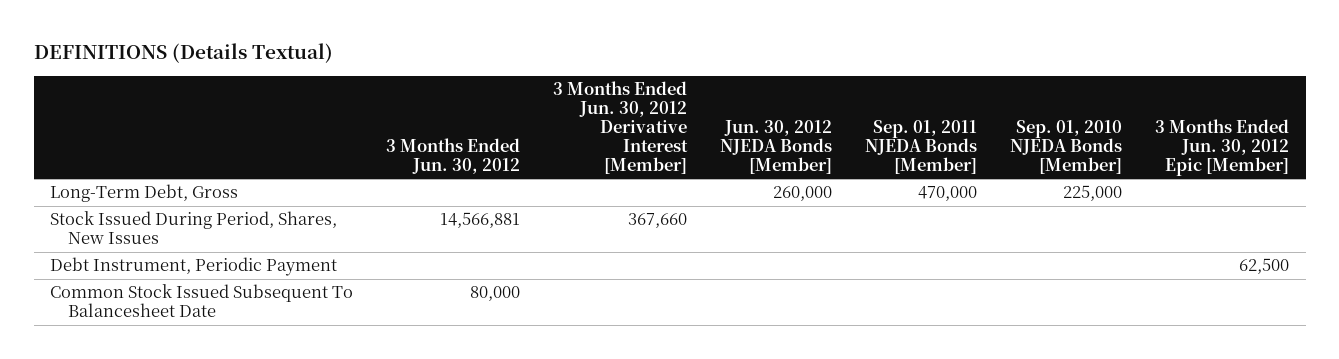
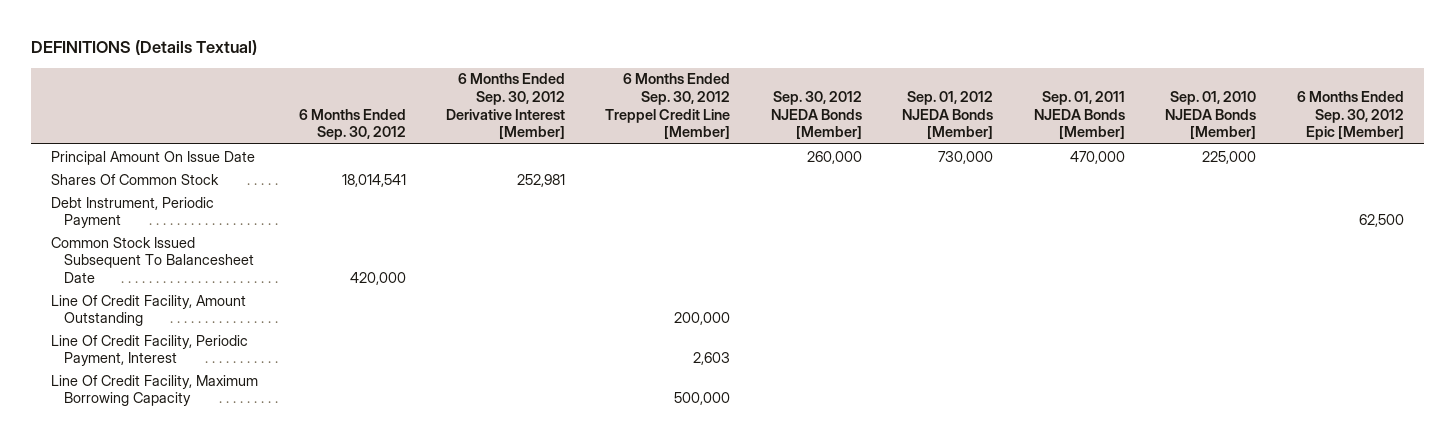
- | 3 Months Ended Jun. 30, 2012 | 3 Months Ended Jun. 30, 2012 Derivative Interest [Member] | Jun. 30, 2012 NJEDA Bonds [Member] | Sep. 01, 2011 NJEDA Bonds [Member] | Sep. 01, 2010 NJEDA Bonds [Member] | 3 Months Ended Jun. 30, 2012 Epic [Member]
+ | 6 Months Ended Sep. 30, 2012 | 6 Months Ended Sep. 30, 2012 Derivative Interest [Member] | 6 Months Ended Sep. 30, 2012 Treppel Credit Line [Member] | Sep. 30, 2012 NJEDA Bonds [Member] | Sep. 01, 2012 NJEDA Bonds [Member] | Sep. 01, 2011 NJEDA Bonds [Member] | Sep. 01, 2010 NJEDA Bonds [Member] | 6 Months Ended Sep. 30, 2012 Epic [Member]
- Long-Term Debt, Gross | | | 260,000 | 470,000 | 225,000 |
- Stock Issued During Period, Shares, New Issues | 14,566,881 | 367,660 | | | |
+ Principal Amount On Issue Date | | | | 260,000 | 730,000 | 470,000 | 225,000 |
+ Shares Of Common Stock | 18,014,541 | 252,981 | | | | | |
+ Line Of Credit Facility, Amount Outstanding | | | 200,000 | | | | |
+ Line Of Credit Facility, Periodic Payment, Interest | | | 2,603 | | | | |
+ Line Of Credit Facility, Maximum Borrowing Capacity | | | 500,000 | | | | |

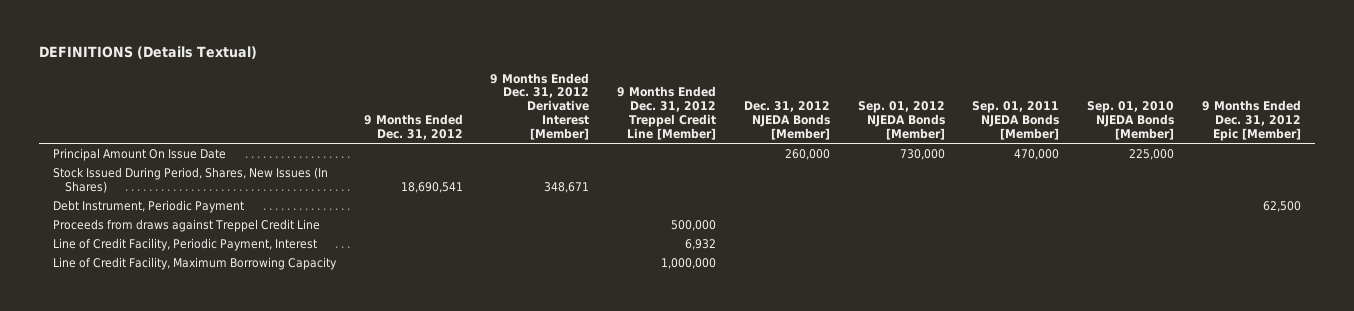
- | 6 Months Ended Sep. 30, 2012 | 6 Months Ended Sep. 30, 2012 Derivative Interest [Member] | 6 Months Ended Sep. 30, 2012 Treppel Credit Line [Member] | Sep. 30, 2012 NJEDA Bonds [Member] | Sep. 01, 2012 NJEDA Bonds [Member] | Sep. 01, 2011 NJEDA Bonds [Member] | Sep. 01, 2010 NJEDA Bonds [Member] | 6 Months Ended Sep. 30, 2012 Epic [Member]
+ | 9 Months Ended Dec. 31, 2012 | 9 Months Ended Dec. 31, 2012 Derivative Interest [Member] | 9 Months Ended Dec. 31, 2012 Treppel Credit Line [Member] | Dec. 31, 2012 NJEDA Bonds [Member] | Sep. 01, 2012 NJEDA Bonds [Member] | Sep. 01, 2011 NJEDA Bonds [Member] | Sep. 01, 2010 NJEDA Bonds [Member] | 9 Months Ended Dec. 31, 2012 Epic [Member]
- Shares Of Common Stock | 18,014,541 | 252,981 | | | | | |
+ Stock Issued During Period, Shares, New Issues (In Shares) | 18,690,541 | 348,671 | | | | | |
- Common Stock Issued Subsequent To Balancesheet Date | 420,000 | | | | | | |
- Line Of Credit Facility, Amount Outstanding | | | 200,000 | | | | |
- Line Of Credit Facility, Periodic Payment, Interest | | | 2,603 | | | | |
- Line Of Credit Facility, Maximum Borrowing Capacity | | | 500,000 | | | | |
+ Proceeds from draws against Treppel Credit Line | | | 500,000 | | | | |
+ Line of Credit Facility, Periodic Payment, Interest | | | 6,932 | | | | |
+ Line of Credit Facility, Maximum Borrowing Capacity | | | 1,000,000 | | | | |

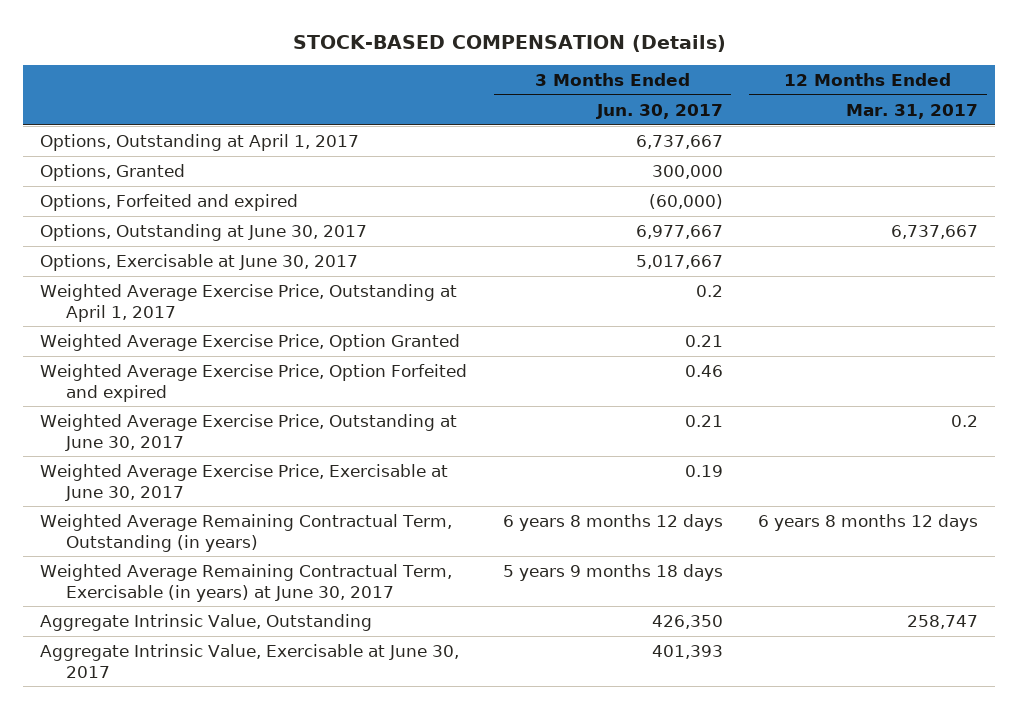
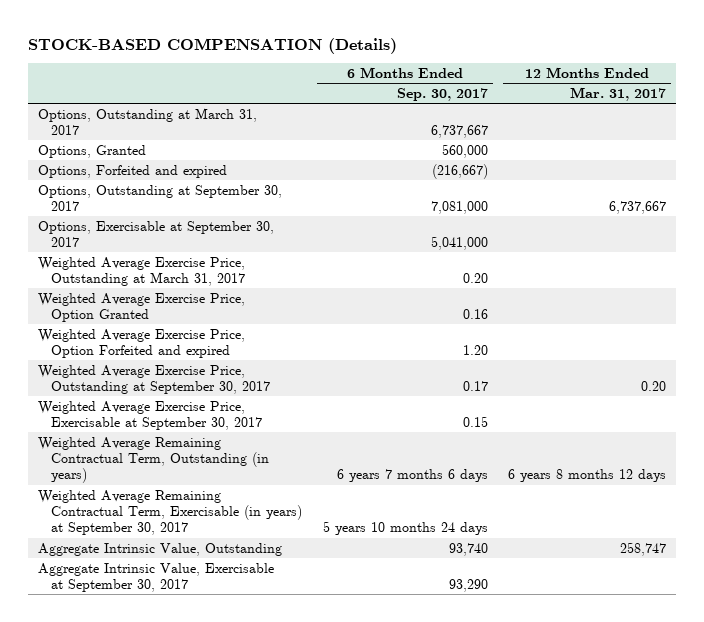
- | 3 Months Ended Jun. 30, 2017 | 12 Months Ended Mar. 31, 2017
+ | 6 Months Ended Sep. 30, 2017 | 12 Months Ended Mar. 31, 2017
- Options, Outstanding at April 1, 2017 | 6,737,667 |
+ Options, Outstanding at March 31, 2017 | 6,737,667 |
- Options, Outstanding at June 30, 2017 | 6,977,667 | 6,737,667
- Options, Exercisable at June 30, 2017 | 5,017,667 |
- Weighted Average Exercise Price, Outstanding at April 1, 2017 | 0.2 |
+ Options, Outstanding at September 30, 2017 | 7,081,000 | 6,737,667
+ Options, Exercisable at September 30, 2017 | 5,041,000 |
+ Weighted Average Exercise Price, Outstanding at March 31, 2017 | 0.20 |
- Weighted Average Exercise Price, Outstanding at June 30, 2017 | 0.21 | 0.2
- Weighted Average Exercise Price, Exercisable at June 30, 2017 | 0.19 |
+ Weighted Average Exercise Price, Outstanding at September 30, 2017 | 0.17 | 0.20
+ Weighted Average Exercise Price, Exercisable at September 30, 2017 | 0.15 |
- Weighted Average Remaining Contractual Term, Exercisable (in years) at June 30, 2017 | 5 years 9 months 18 days |
+ Weighted Average Remaining Contractual Term, Exercisable (in years) at September 30, 2017 | 5 years 10 months 24 days |
- Aggregate Intrinsic Value, Exercisable at June 30, 2017 | 401,393 |
+ Aggregate Intrinsic Value, Exercisable at September 30, 2017 | 93,290 |

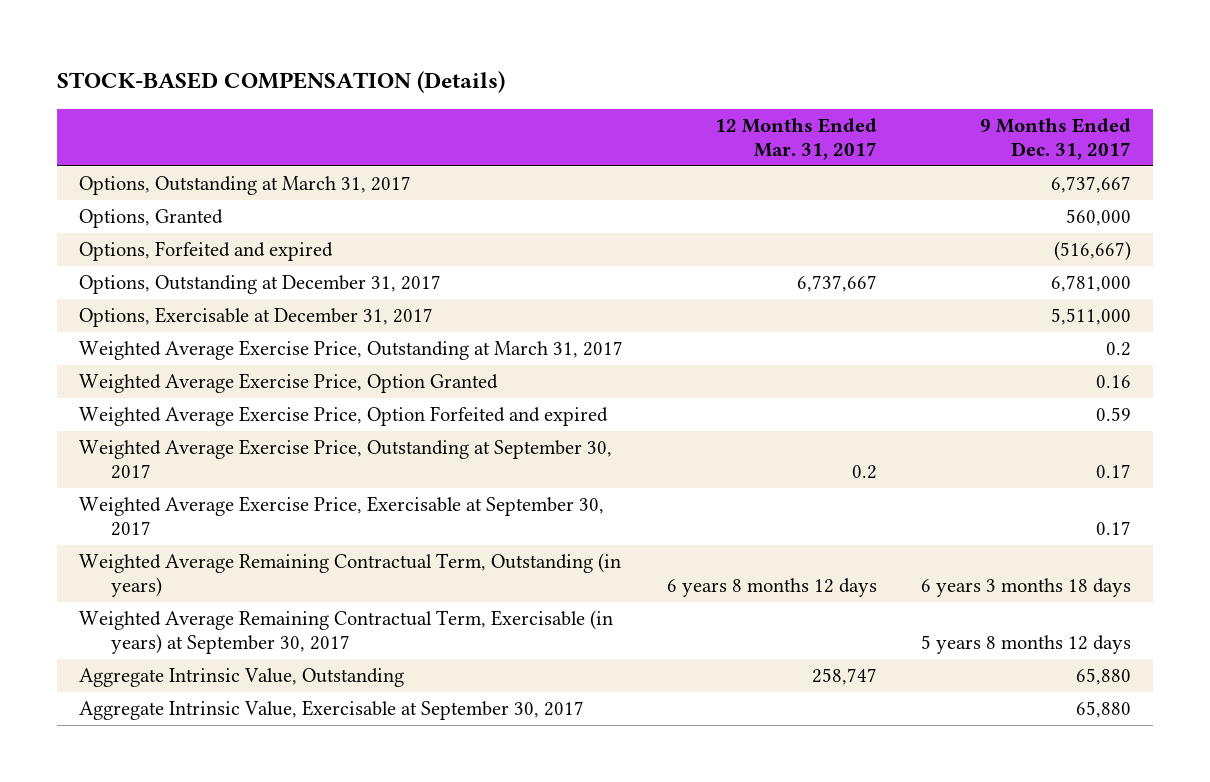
- | 6 Months Ended Sep. 30, 2017 | 12 Months Ended Mar. 31, 2017
+ | 12 Months Ended Mar. 31, 2017 | 9 Months Ended Dec. 31, 2017
- Options, Outstanding at September 30, 2017 | 7,081,000 | 6,737,667
- Options, Exercisable at September 30, 2017 | 5,041,000 |
+ Options, Outstanding at December 31, 2017 | 6,737,667 | 6,781,000
+ Options, Exercisable at December 31, 2017 | | 5,511,000
- Weighted Average Exercise Price, Outstanding at September 30, 2017 | 0.17 | 0.20
+ Weighted Average Exercise Price, Outstanding at September 30, 2017 | 0.2 | 0.17

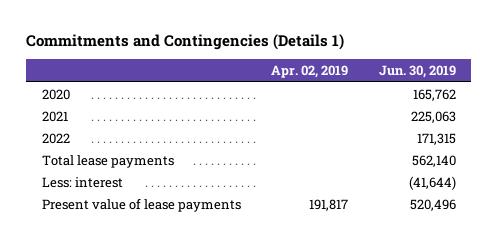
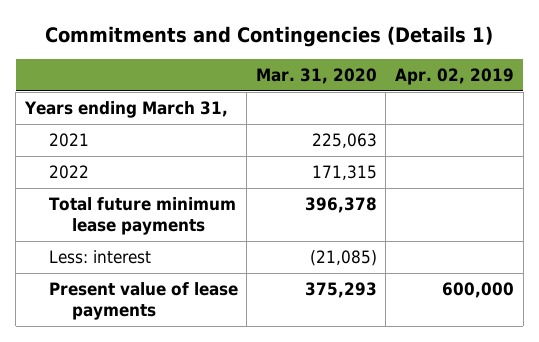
- | Apr. 02, 2019 | Jun. 30, 2019
+ | Mar. 31, 2020 | Apr. 02, 2019
- 2020 | | 165,762
+ Years ending March 31,
- Total lease payments | | 562,140
+ Total future minimum lease payments | 396,378 |
- Present value of lease payments | 191,817 | 520,496
+ Present value of lease payments | 375,293 | 600,000

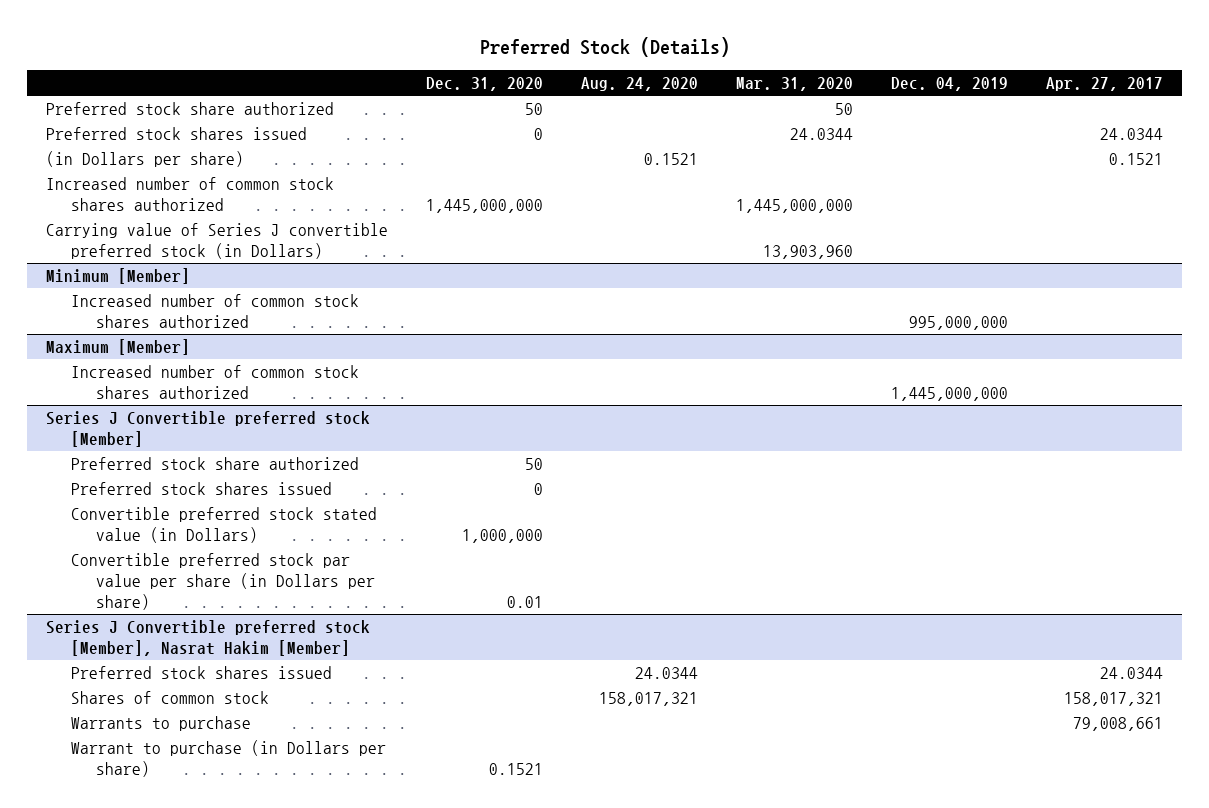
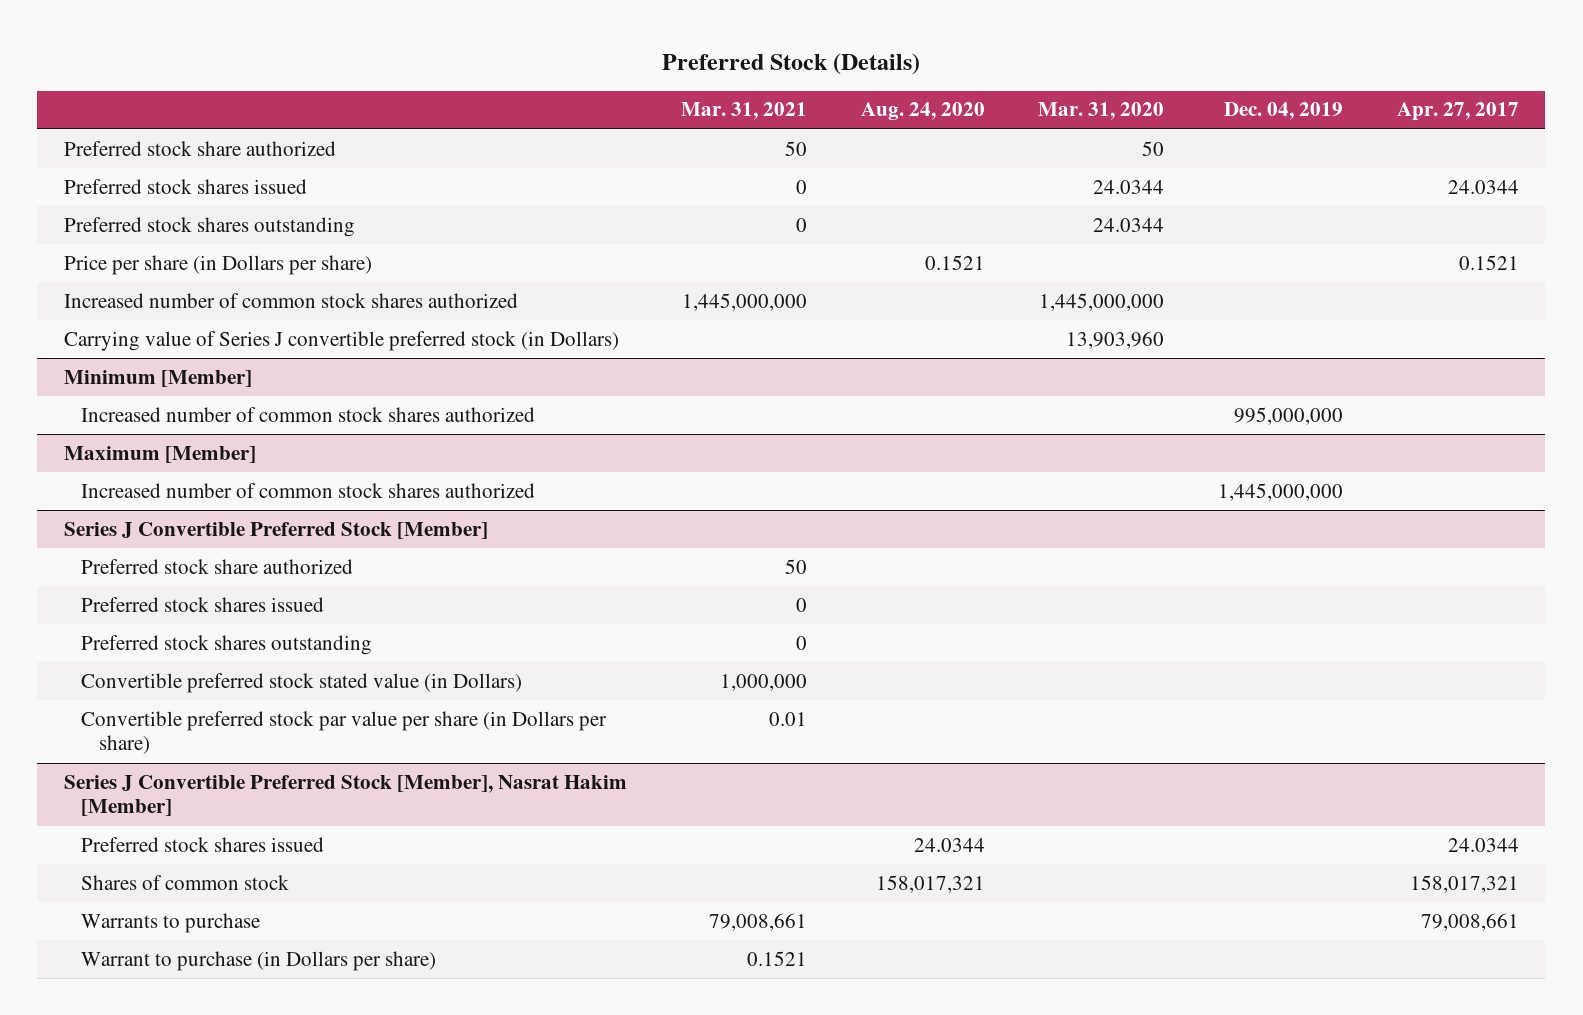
- | Dec. 31, 2020 | Aug. 24, 2020 | Mar. 31, 2020 | Dec. 04, 2019 | Apr. 27, 2017
+ | Mar. 31, 2021 | Aug. 24, 2020 | Mar. 31, 2020 | Dec. 04, 2019 | Apr. 27, 2017
- (in Dollars per share) | | 0.1521 | | | 0.1521
+ Preferred stock shares outstanding | 0 | | 24.0344 | |
+ Price per share (in Dollars per share) | | 0.1521 | | | 0.1521
- Series J Convertible preferred stock [Member]
+ Series J Convertible Preferred Stock [Member]
+ Preferred stock shares outstanding | 0 | | | |
- Series J Convertible preferred stock [Member], Nasrat Hakim [Member]
+ Series J Convertible Preferred Stock [Member], Nasrat Hakim [Member]

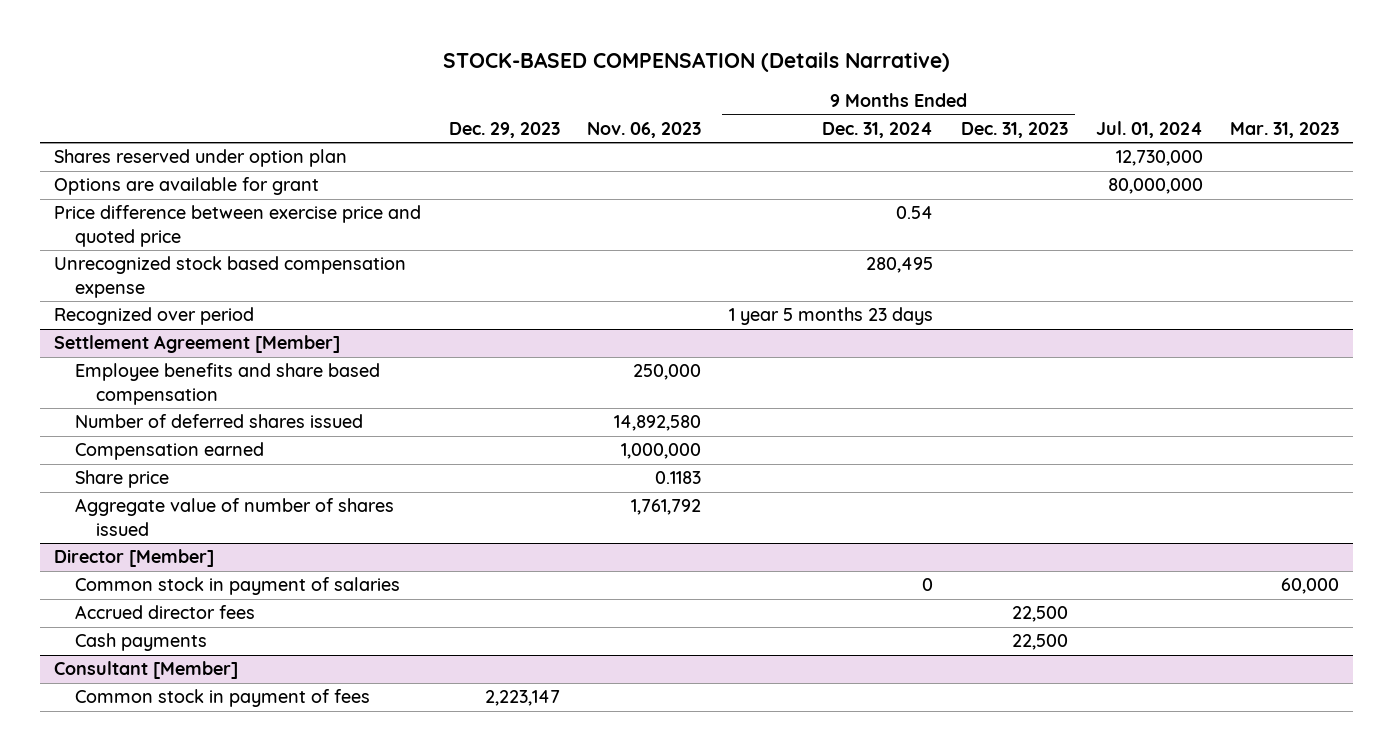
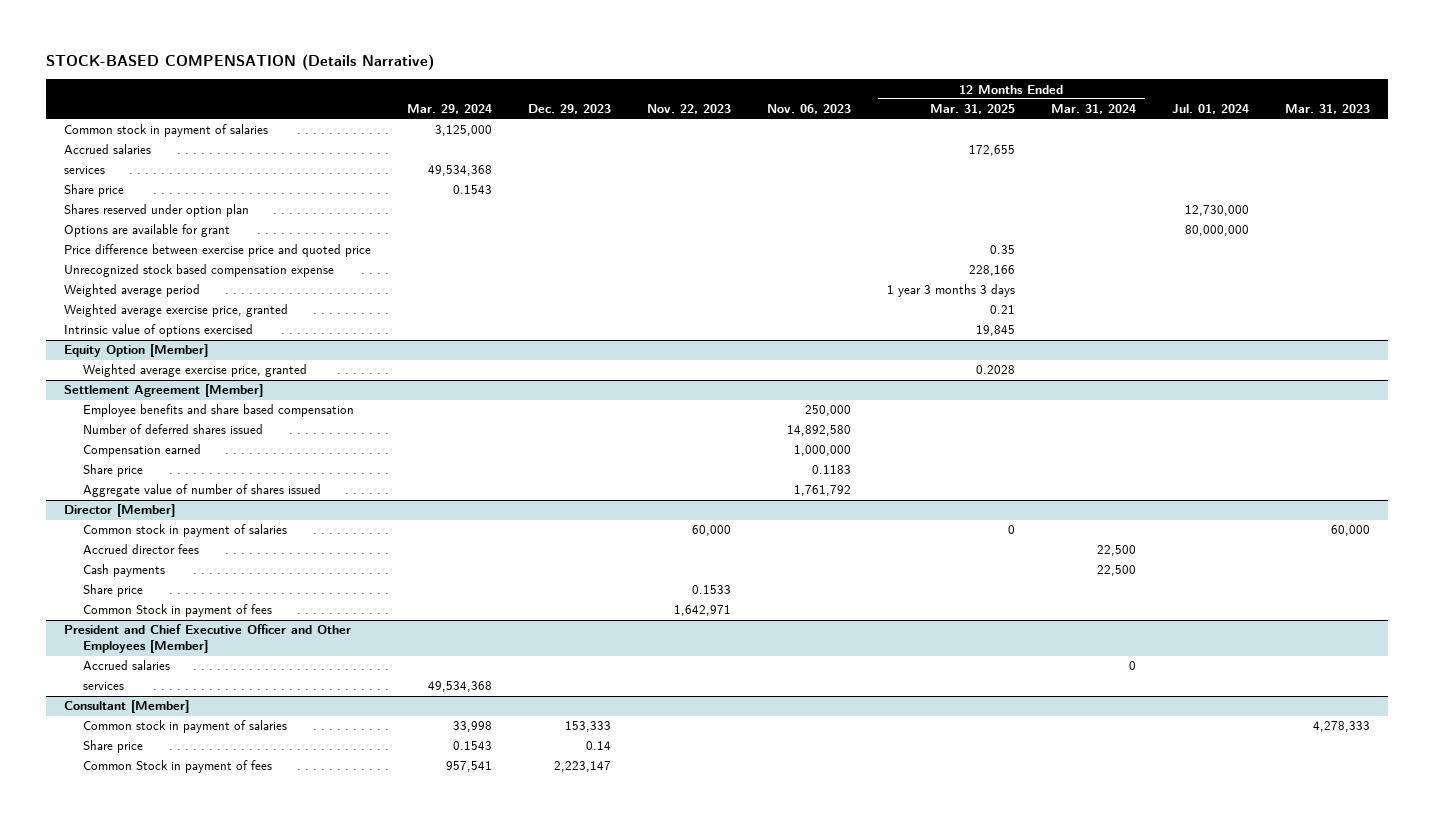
- | Dec. 29, 2023 | Nov. 06, 2023 | 9 Months Ended Dec. 31, 2024 | 9 Months Ended Dec. 31, 2023 | Jul. 01, 2024 | Mar. 31, 2023
+ | Mar. 29, 2024 | Dec. 29, 2023 | Nov. 22, 2023 | Nov. 06, 2023 | 12 Months Ended Mar. 31, 2025 | 12 Months Ended Mar. 31, 2024 | Jul. 01, 2024 | Mar. 31, 2023
+ Common stock in payment of salaries | 3,125,000 | | | | | | |
+ Accrued salaries | | | | | 172,655 | | |
+ services | 49,534,368 | | | | | | |
+ Share price | 0.1543 | | | | | | |
- Recognized over period | | | 1 year 5 months 23 days | | |
+ Weighted average period | | | | | 1 year 3 months 3 days | | |
+ Weighted average exercise price, granted | | | | | 0.21 | | |
+ Intrinsic value of options exercised | | | | | 19,845 | | |
+ Equity Option [Member]
+ Weighted average exercise price, granted | | | | | 0.2028 | | |
@ Director [Member]
+ Share price | | | 0.1533 | | | | |
+ Common Stock in payment of fees | | | 1,642,971 | | | | |
+ President and Chief Executive Officer and Other Employees [Member]
+ Accrued salaries | | | | | | 0 | |
+ services | 49,534,368 | | | | | | |
@ Consultant [Member]
- Common stock in payment of fees | 2,223,147 | | | | |
+ Common stock in payment of salaries | 33,998 | 153,333 | | | | | | 4,278,333
+ Share price | 0.1543 | 0.14 | | | | | |
+ Common Stock in payment of fees | 957,541 | 2,223,147 | | | | | |

